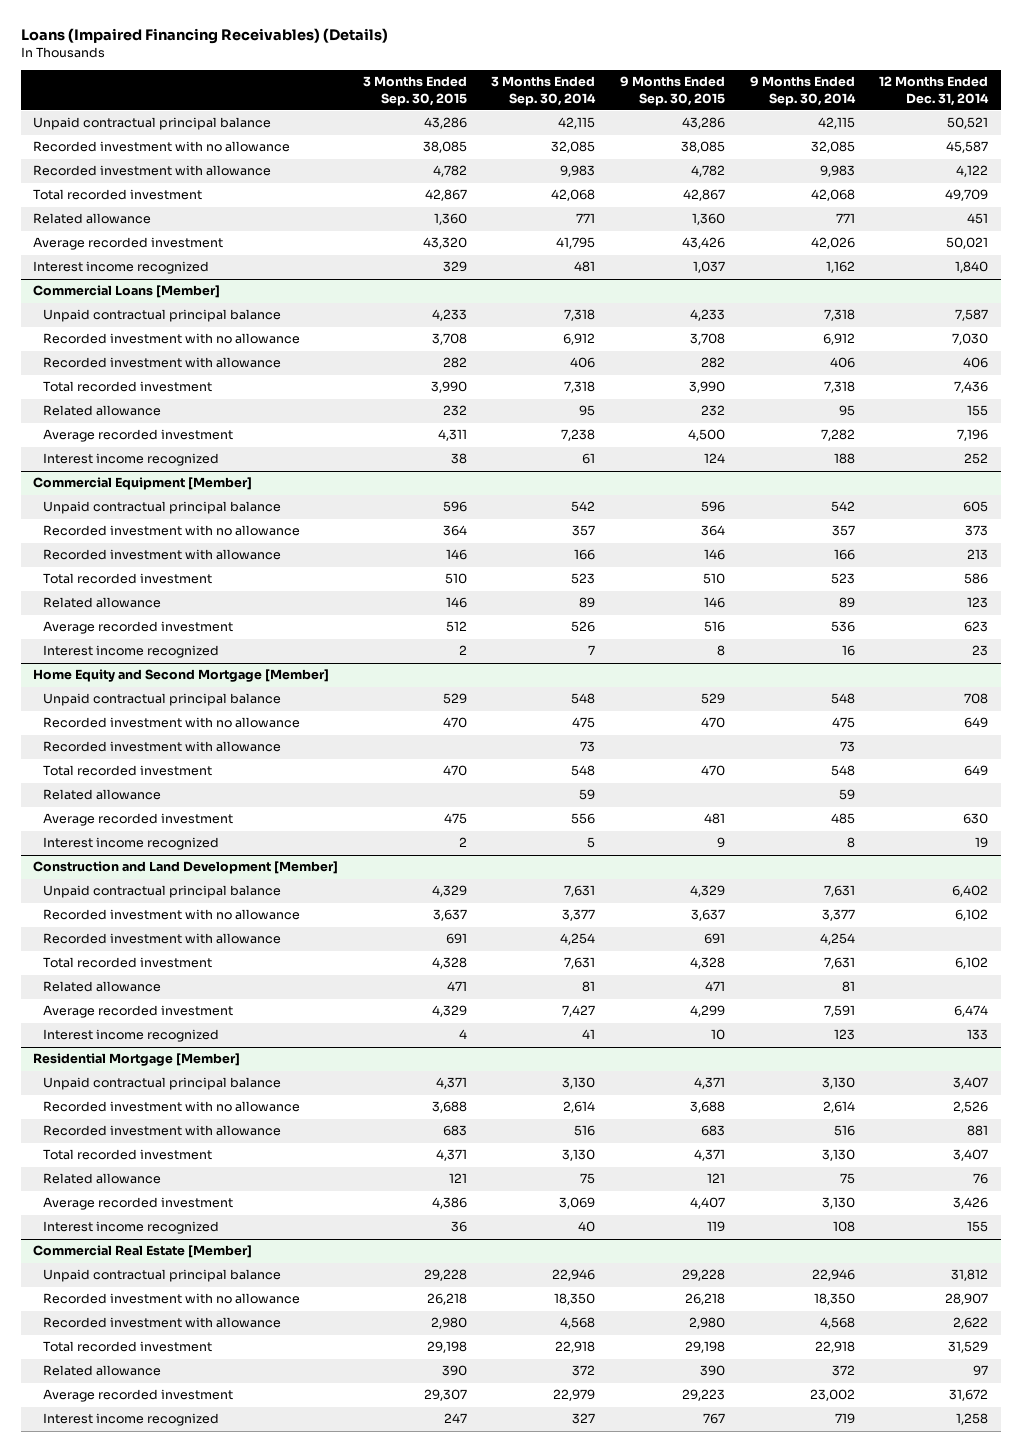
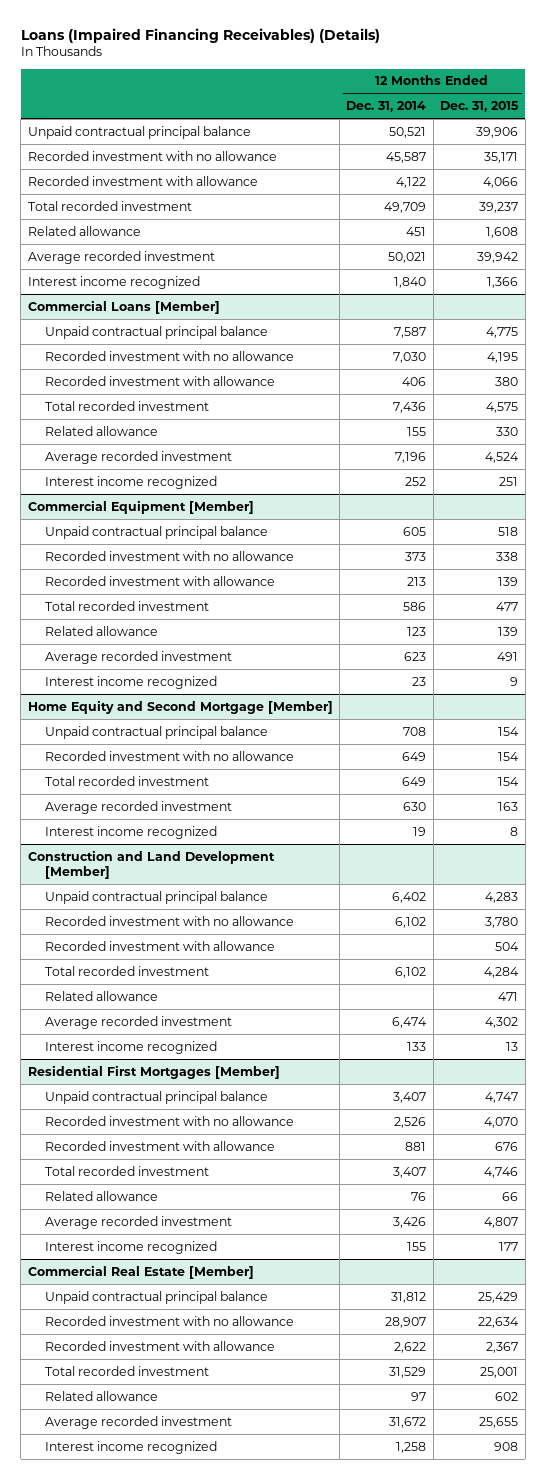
- | 3 Months Ended Sep. 30, 2015 | 3 Months Ended Sep. 30, 2014 | 9 Months Ended Sep. 30, 2015 | 9 Months Ended Sep. 30, 2014 | 12 Months Ended Dec. 31, 2014
+ | 12 Months Ended Dec. 31, 2014 | 12 Months Ended Dec. 31, 2015
@ Home Equity and Second Mortgage [Member]
- Recorded investment with allowance | | 73 | | 73 |
- Related allowance | | 59 | | 59 |
- Residential Mortgage [Member]
+ Residential First Mortgages [Member]

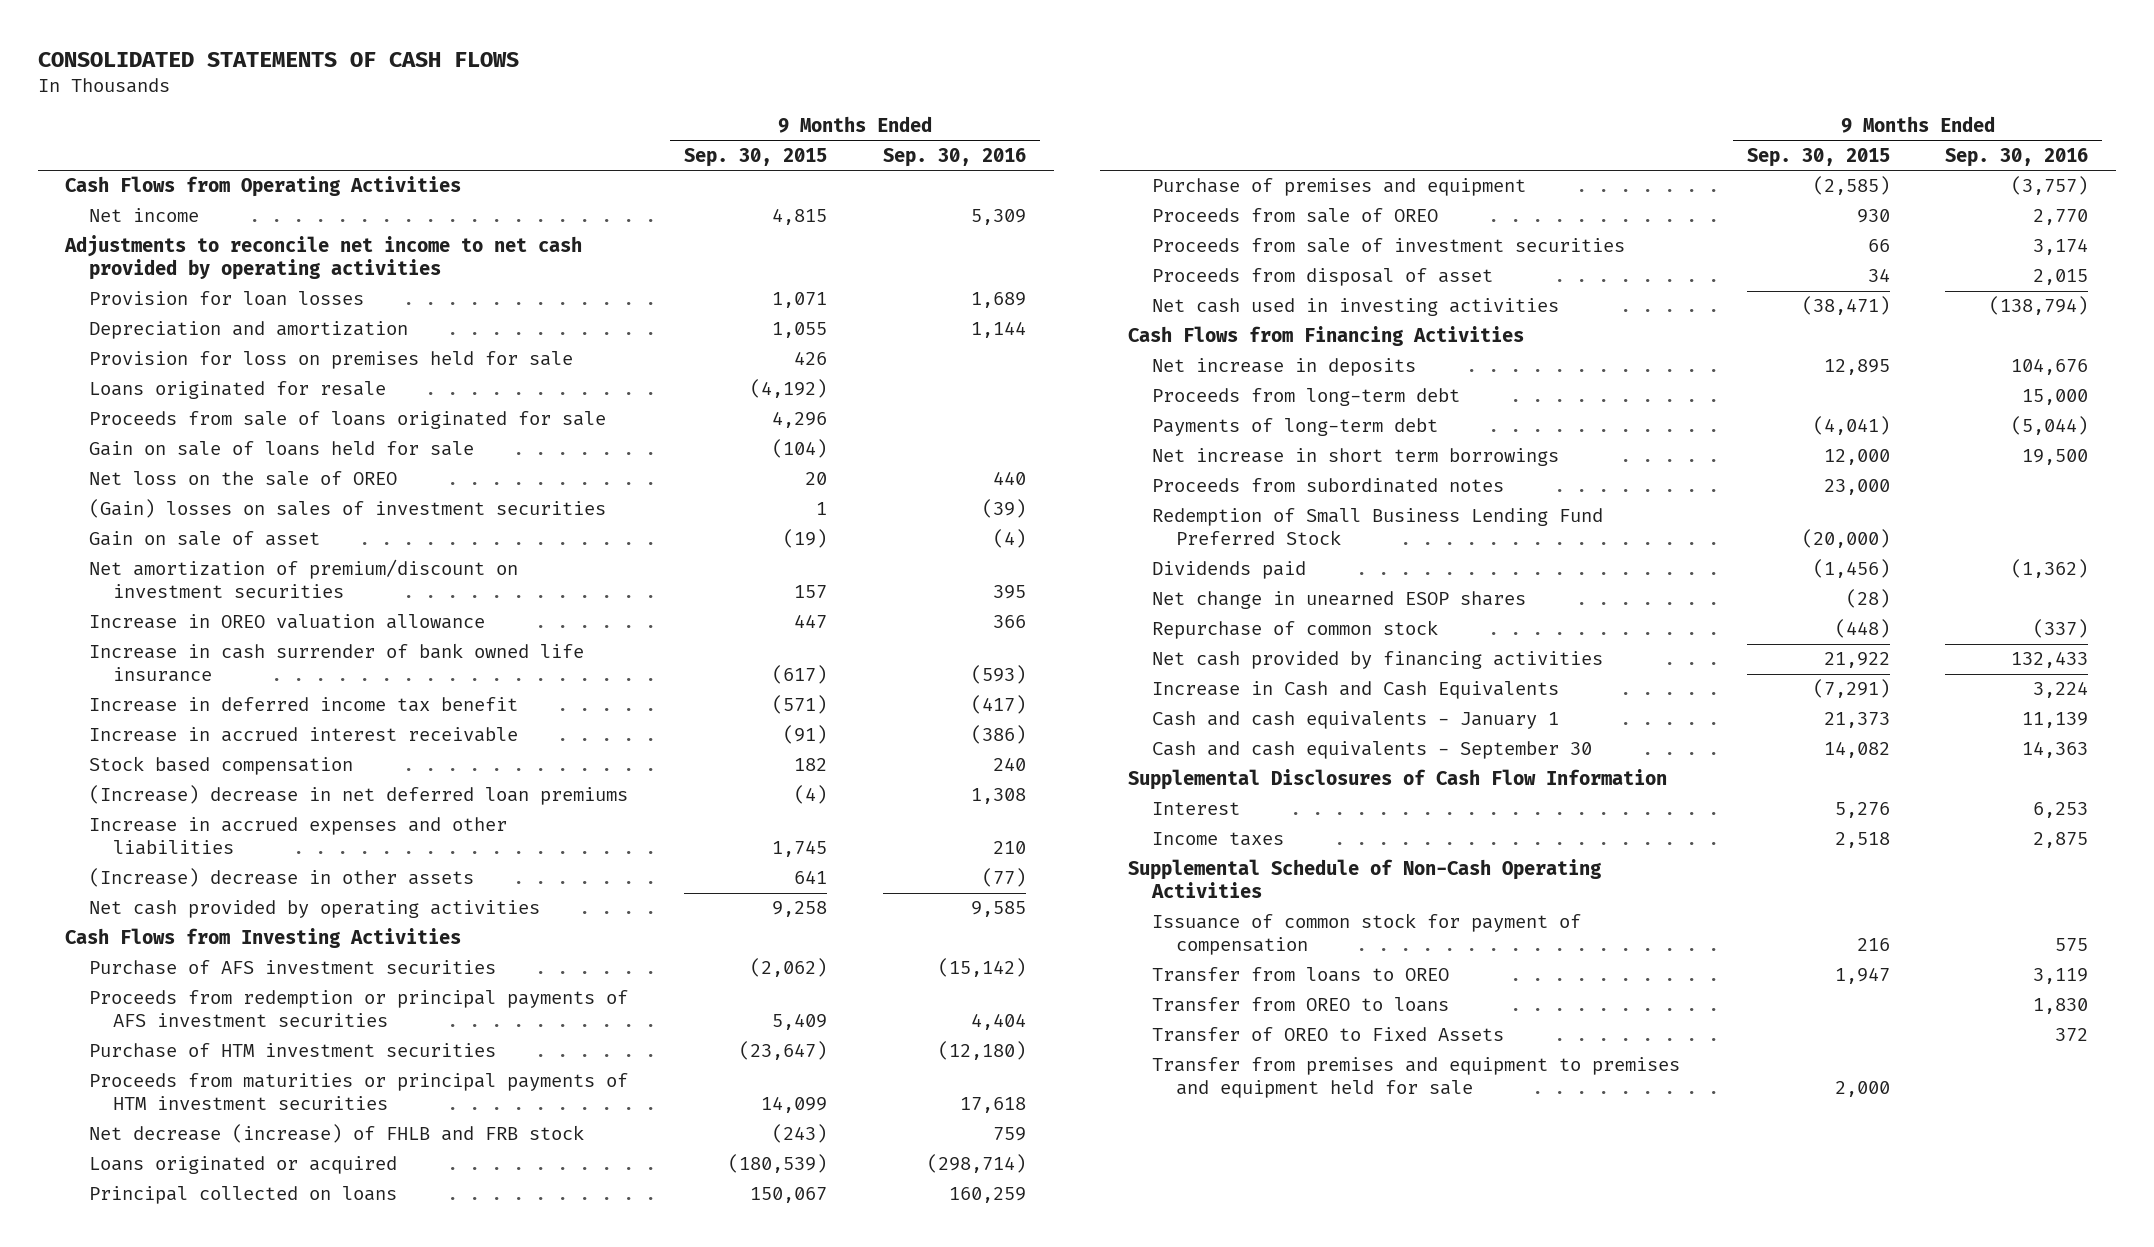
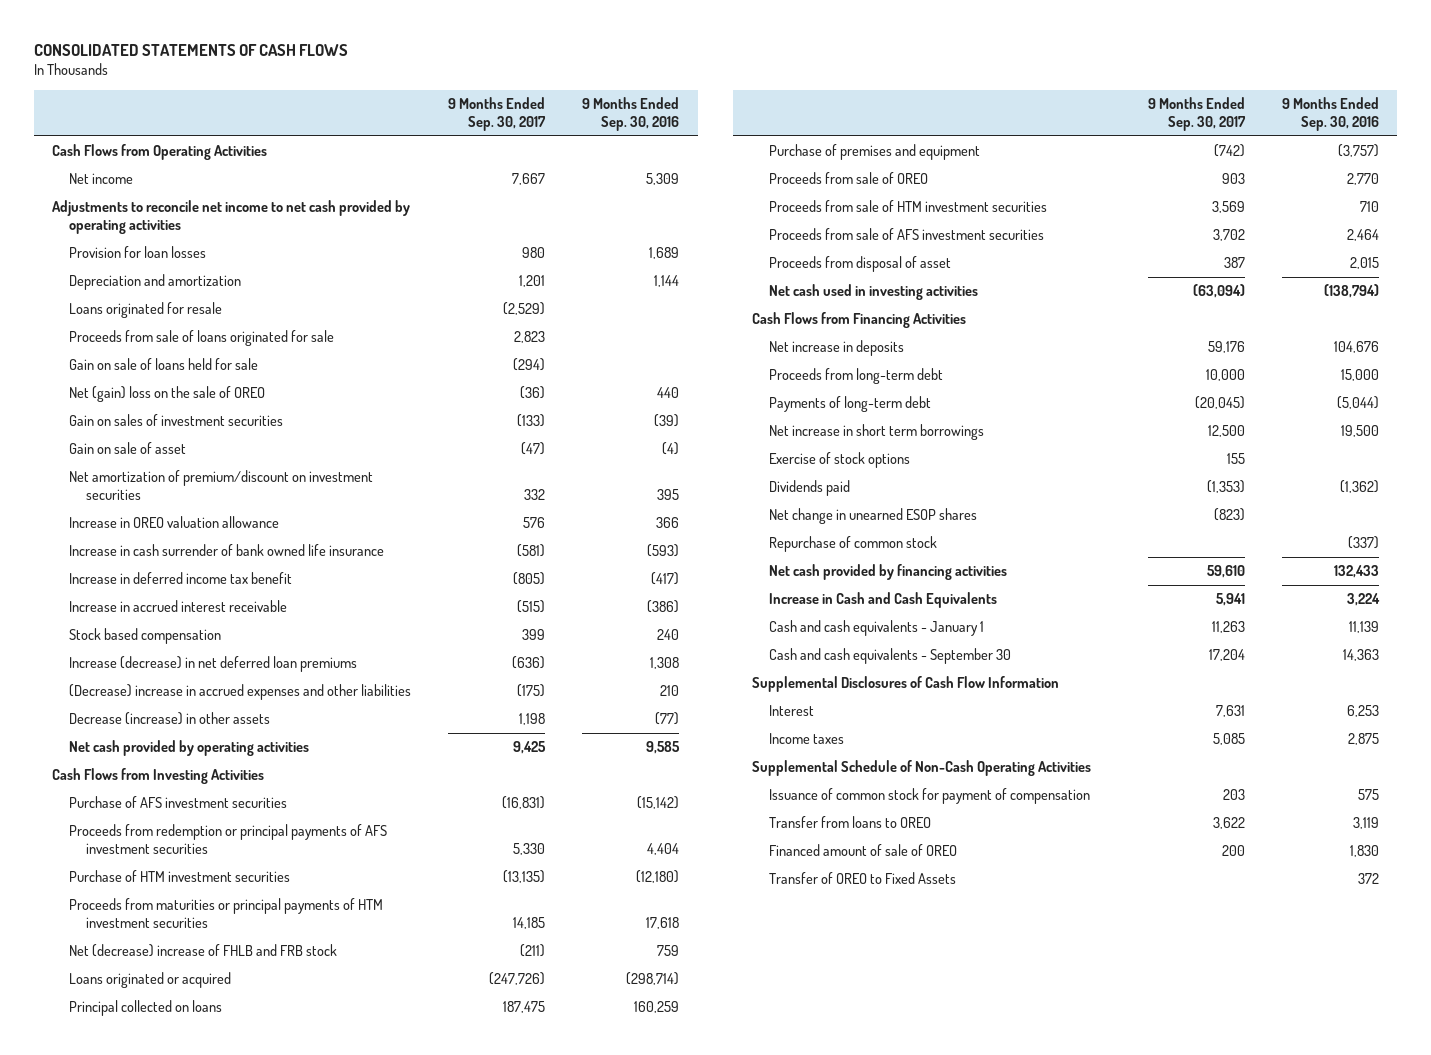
- | 9 Months Ended Sep. 30, 2015 | 9 Months Ended Sep. 30, 2016
+ | 9 Months Ended Sep. 30, 2017 | 9 Months Ended Sep. 30, 2016
- Provision for loss on premises held for sale | 426 |
- Net loss on the sale of OREO | 20 | 440
- (Gain) losses on sales of investment securities | 1 | (39)
+ Net (gain) loss on the sale of OREO | (36) | 440
+ Gain on sales of investment securities | (133) | (39)
- (Increase) decrease in net deferred loan premiums | (4) | 1,308
- Increase in accrued expenses and other liabilities | 1,745 | 210
- (Increase) decrease in other assets | 641 | (77)
+ Increase (decrease) in net deferred loan premiums | (636) | 1,308
+ (Decrease) increase in accrued expenses and other liabilities | (175) | 210
+ Decrease (increase) in other assets | 1,198 | (77)
- Net decrease (increase) of FHLB and FRB stock | (243) | 759
+ Net (decrease) increase of FHLB and FRB stock | (211) | 759
- Proceeds from sale of investment securities | 66 | 3,174
+ Proceeds from sale of HTM investment securities | 3,569 | 710
+ Proceeds from sale of AFS investment securities | 3,702 | 2,464
- Proceeds from subordinated notes | 23,000 |
- Redemption of Small Business Lending Fund Preferred Stock | (20,000) |
+ Exercise of stock options | 155 |
- Transfer from OREO to loans | | 1,830
+ Financed amount of sale of OREO | 200 | 1,830
- Transfer from premises and equipment to premises and equipment held for sale | 2,000 |

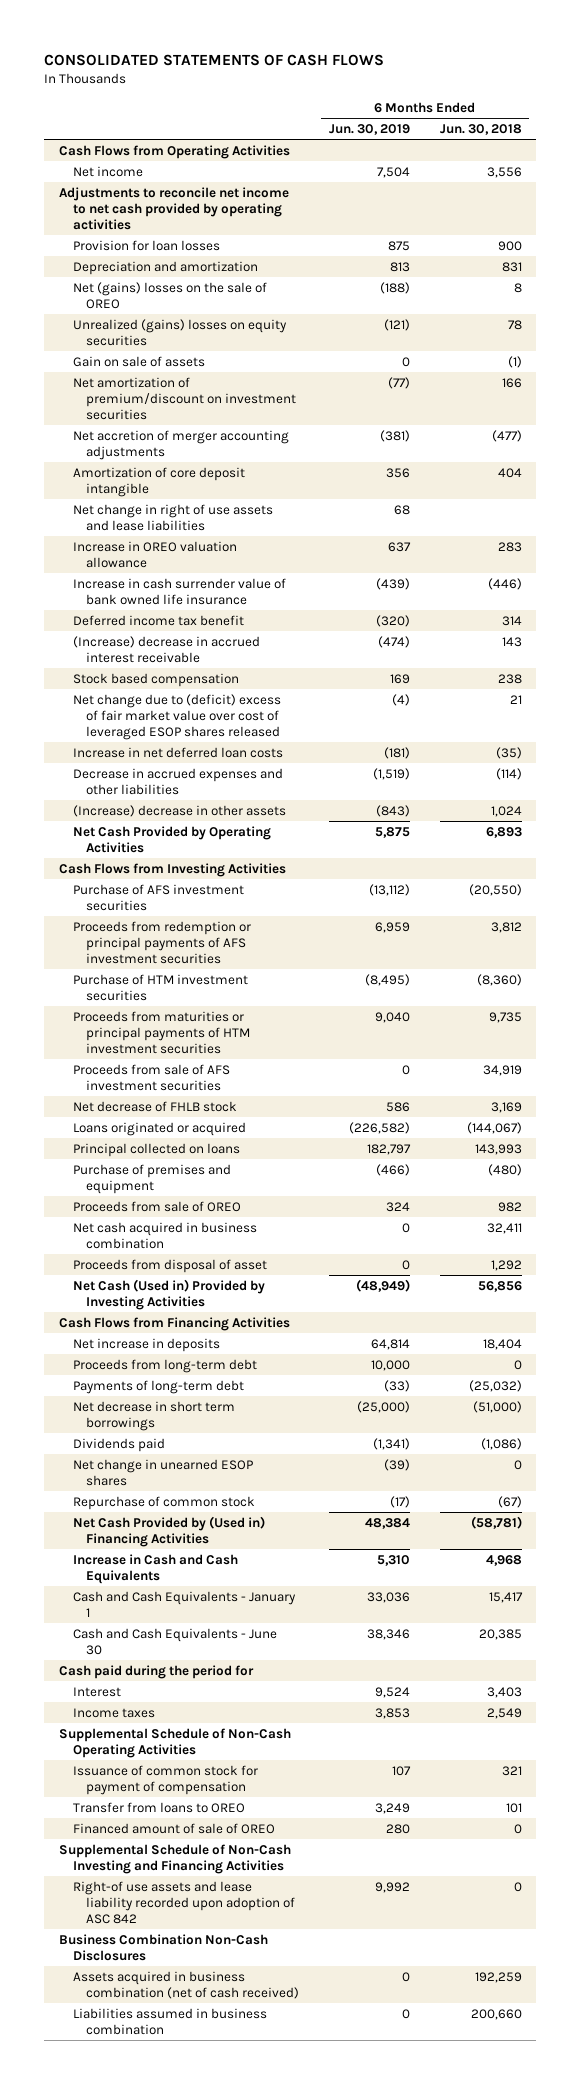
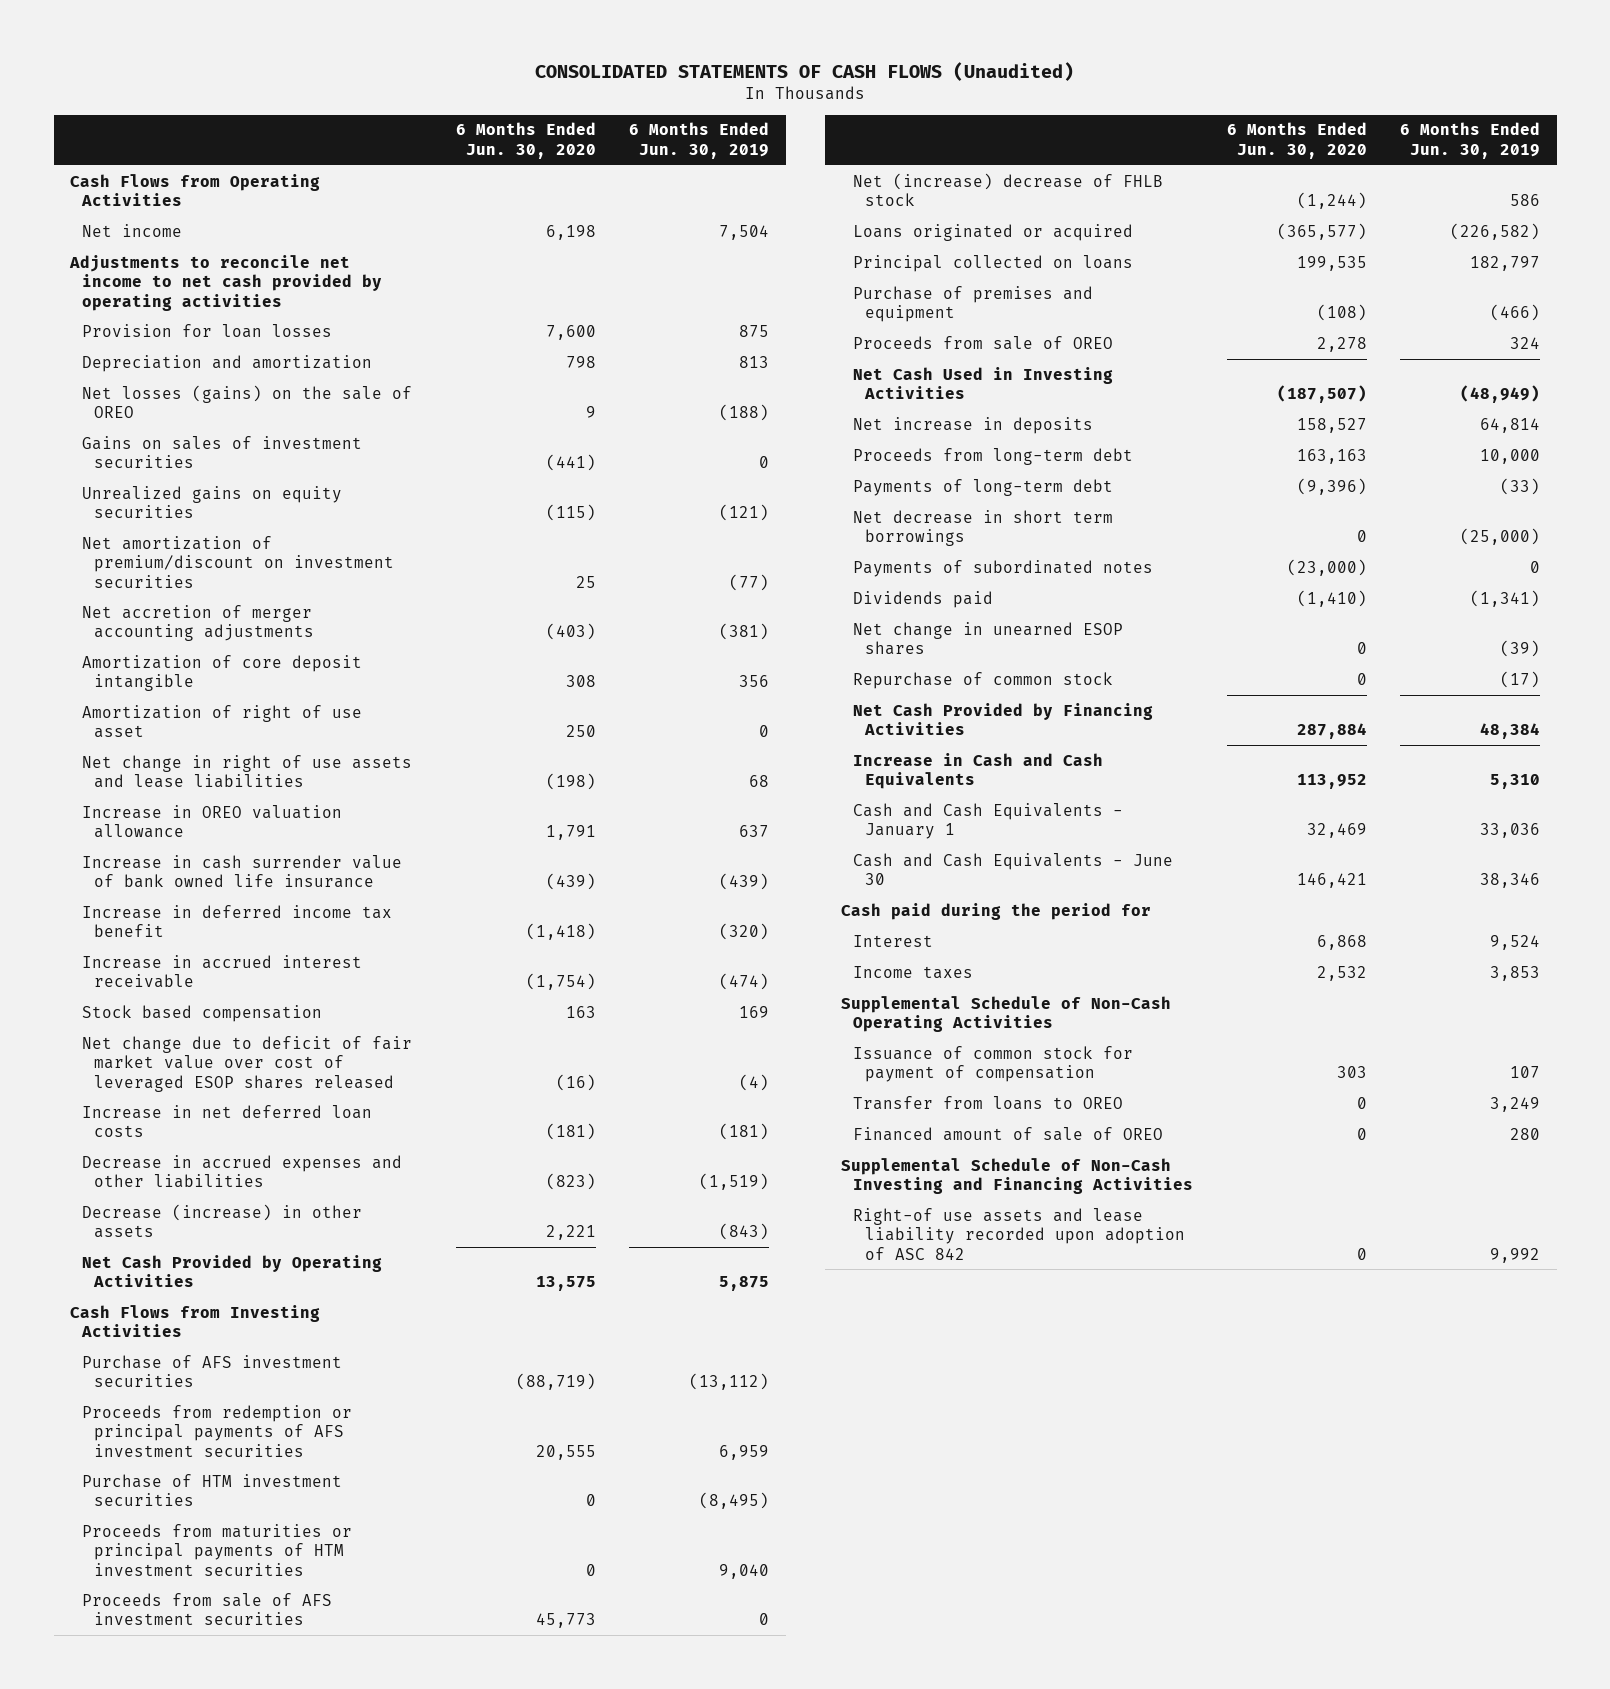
- CONSOLIDATED STATEMENTS OF CASH FLOWS
+ CONSOLIDATED STATEMENTS OF CASH FLOWS (Unaudited)
- | 6 Months Ended Jun. 30, 2019 | 6 Months Ended Jun. 30, 2018
+ | 6 Months Ended Jun. 30, 2020 | 6 Months Ended Jun. 30, 2019
- Net (gains) losses on the sale of OREO | (188) | 8
- Unrealized (gains) losses on equity securities | (121) | 78
- Gain on sale of assets | 0 | (1)
+ Net losses (gains) on the sale of OREO | 9 | (188)
+ Gains on sales of investment securities | (441) | 0
+ Unrealized gains on equity securities | (115) | (121)
+ Amortization of right of use asset | 250 | 0
- Deferred income tax benefit | (320) | 314
- (Increase) decrease in accrued interest receivable | (474) | 143
+ Increase in deferred income tax benefit | (1,418) | (320)
+ Increase in accrued interest receivable | (1,754) | (474)
- Net change due to (deficit) excess of fair market value over cost of leveraged ESOP shares released | (4) | 21
+ Net change due to deficit of fair market value over cost of leveraged ESOP shares released | (16) | (4)
- (Increase) decrease in other assets | (843) | 1,024
+ Decrease (increase) in other assets | 2,221 | (843)
- Net decrease of FHLB stock | 586 | 3,169
+ Net (increase) decrease of FHLB stock | (1,244) | 586
- Net cash acquired in business combination | 0 | 32,411
- Proceeds from disposal of asset | 0 | 1,292
- Net Cash (Used in) Provided by Investing Activities | (48,949) | 56,856
- Cash Flows from Financing Activities
+ Net Cash Used in Investing Activities | (187,507) | (48,949)
+ Payments of subordinated notes | (23,000) | 0
- Net Cash Provided by (Used in) Financing Activities | 48,384 | (58,781)
+ Net Cash Provided by Financing Activities | 287,884 | 48,384
- Business Combination Non-Cash Disclosures
- Assets acquired in business combination (net of cash received) | 0 | 192,259
- Liabilities assumed in business combination | 0 | 200,660

